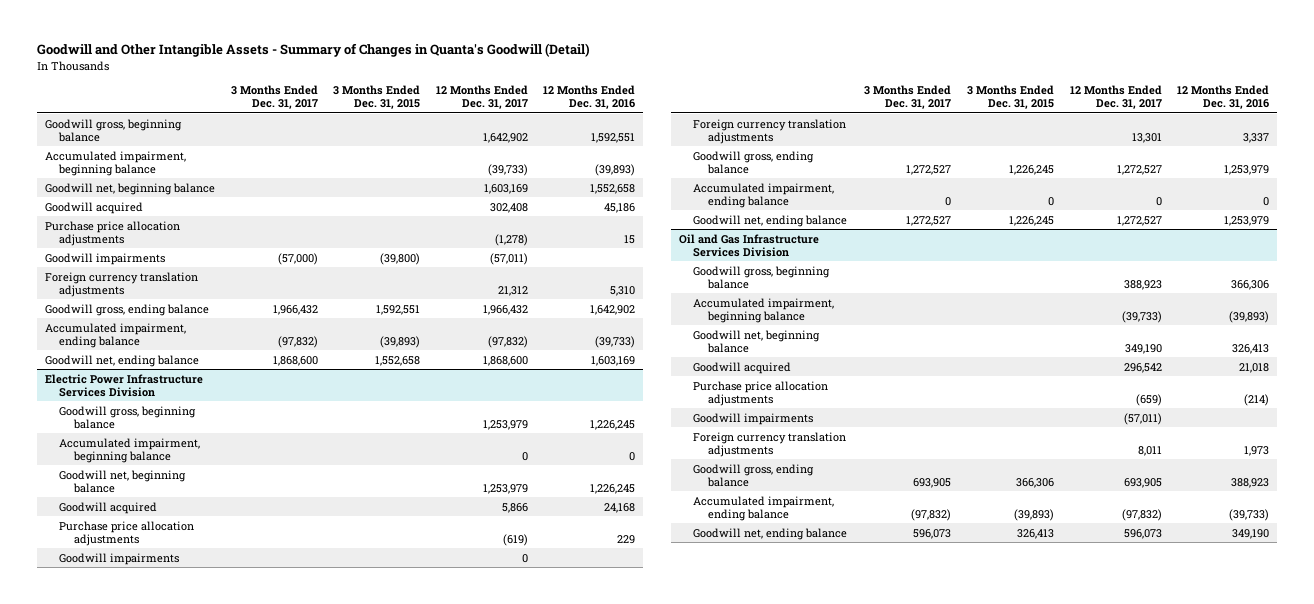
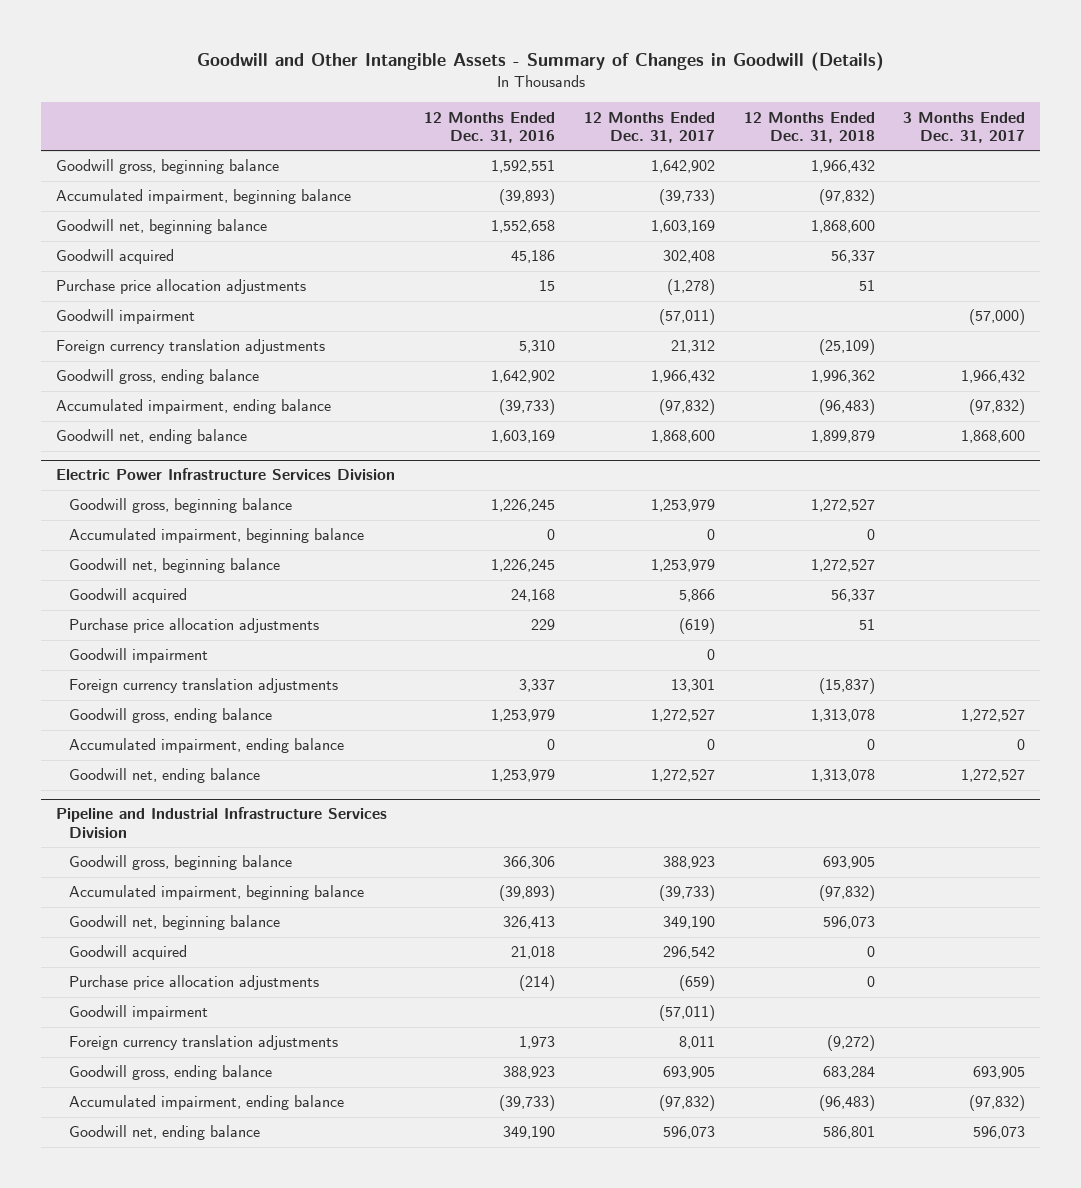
- Goodwill and Other Intangible Assets - Summary of Changes in Quanta's Goodwill (Detail)
+ Goodwill and Other Intangible Assets - Summary of Changes in Goodwill (Details)
- | 3 Months Ended Dec. 31, 2017 | 3 Months Ended Dec. 31, 2015 | 12 Months Ended Dec. 31, 2017 | 12 Months Ended Dec. 31, 2016
+ | 12 Months Ended Dec. 31, 2016 | 12 Months Ended Dec. 31, 2017 | 12 Months Ended Dec. 31, 2018 | 3 Months Ended Dec. 31, 2017
- Goodwill impairments | (57,000) | (39,800) | (57,011) |
+ Goodwill impairment | | (57,011) | | (57,000)
@ Electric Power Infrastructure Services Division
- Goodwill impairments | | | 0 |
+ Goodwill impairment | | 0 | |
- Oil and Gas Infrastructure Services Division
+ Pipeline and Industrial Infrastructure Services Division
- Goodwill impairments | | | (57,011) |
+ Goodwill impairment | | (57,011) | |

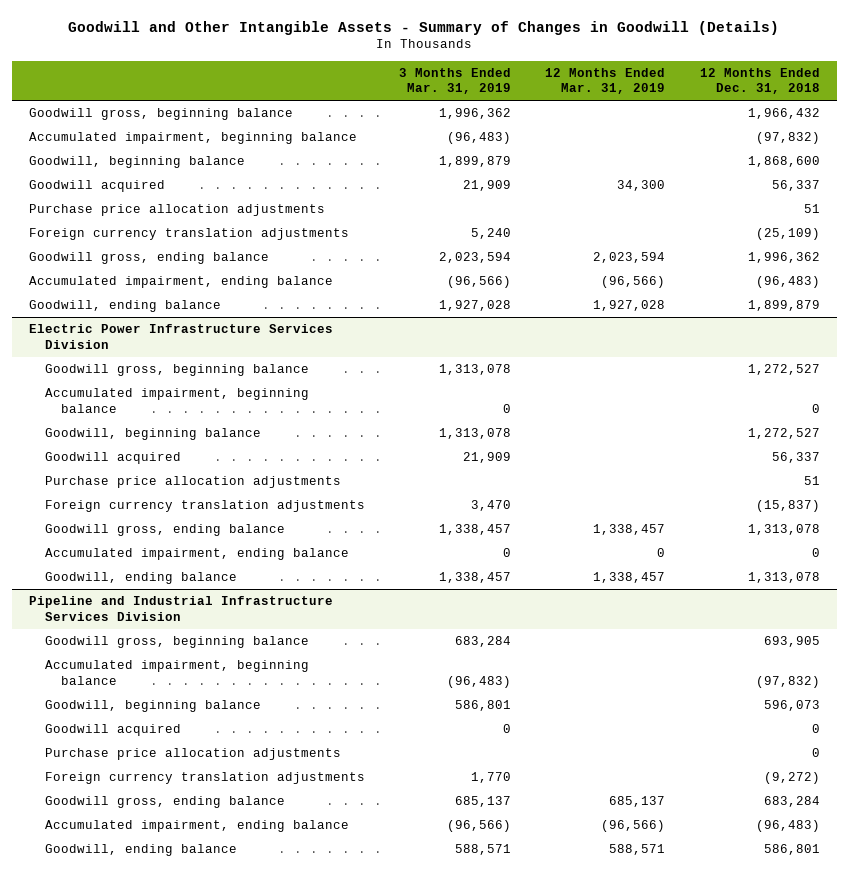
- | 12 Months Ended Dec. 31, 2016 | 12 Months Ended Dec. 31, 2017 | 12 Months Ended Dec. 31, 2018 | 3 Months Ended Dec. 31, 2017
+ | 3 Months Ended Mar. 31, 2019 | 12 Months Ended Mar. 31, 2019 | 12 Months Ended Dec. 31, 2018
- Goodwill net, beginning balance | 1,552,658 | 1,603,169 | 1,868,600 |
+ Goodwill, beginning balance | 1,899,879 | | 1,868,600
- Goodwill impairment | | (57,011) | | (57,000)
- Goodwill net, ending balance | 1,603,169 | 1,868,600 | 1,899,879 | 1,868,600
+ Goodwill, ending balance | 1,927,028 | 1,927,028 | 1,899,879
@ Electric Power Infrastructure Services Division
- Goodwill net, beginning balance | 1,226,245 | 1,253,979 | 1,272,527 |
+ Goodwill, beginning balance | 1,313,078 | | 1,272,527
- Goodwill impairment | | 0 | |
- Goodwill net, ending balance | 1,253,979 | 1,272,527 | 1,313,078 | 1,272,527
+ Goodwill, ending balance | 1,338,457 | 1,338,457 | 1,313,078
@ Pipeline and Industrial Infrastructure Services Division
- Goodwill net, beginning balance | 326,413 | 349,190 | 596,073 |
+ Goodwill, beginning balance | 586,801 | | 596,073
- Goodwill impairment | | (57,011) | |
- Goodwill net, ending balance | 349,190 | 596,073 | 586,801 | 596,073
+ Goodwill, ending balance | 588,571 | 588,571 | 586,801

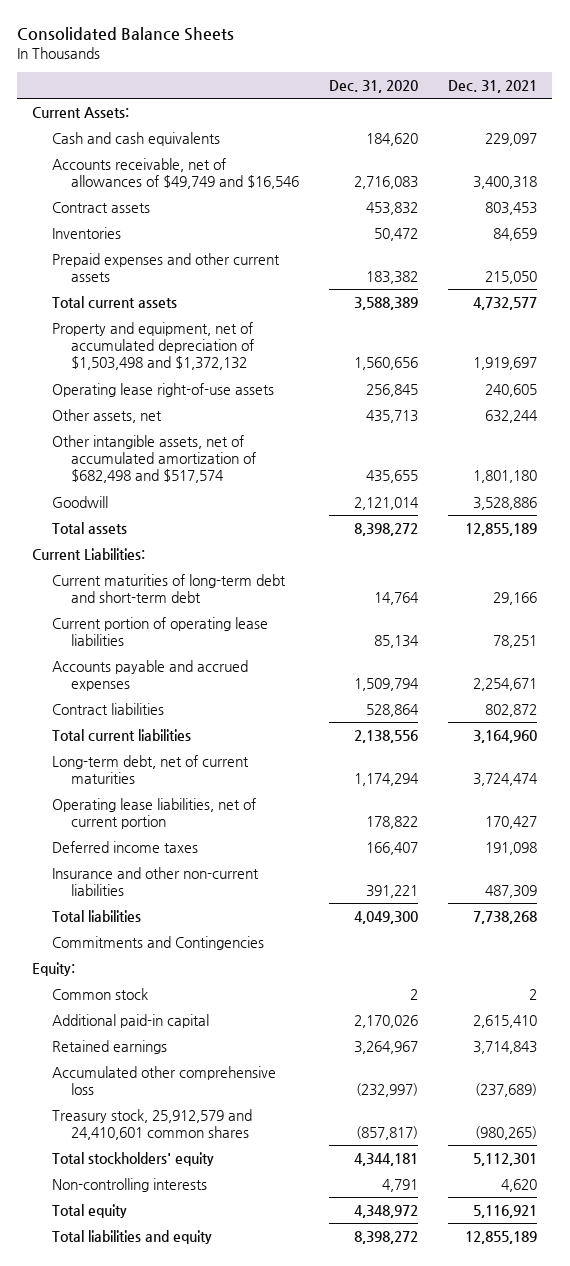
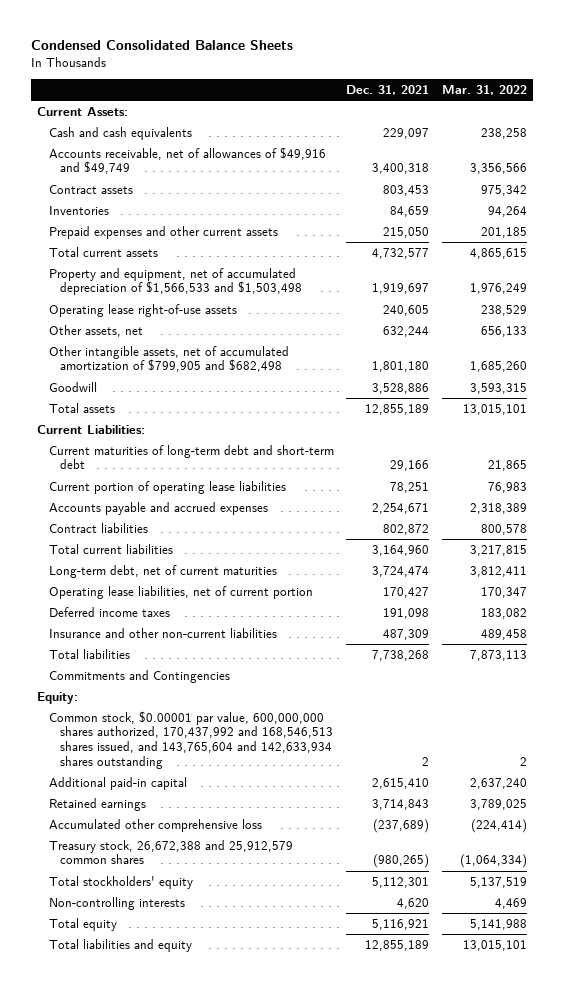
- Consolidated Balance Sheets
+ Condensed Consolidated Balance Sheets
- | Dec. 31, 2020 | Dec. 31, 2021
+ | Dec. 31, 2021 | Mar. 31, 2022
- Accounts receivable, net of allowances of $49,749 and $16,546 | 2,716,083 | 3,400,318
+ Accounts receivable, net of allowances of $49,916 and $49,749 | 3,400,318 | 3,356,566
- Property and equipment, net of accumulated depreciation of $1,503,498 and $1,372,132 | 1,560,656 | 1,919,697
+ Property and equipment, net of accumulated depreciation of $1,566,533 and $1,503,498 | 1,919,697 | 1,976,249
- Other intangible assets, net of accumulated amortization of $682,498 and $517,574 | 435,655 | 1,801,180
+ Other intangible assets, net of accumulated amortization of $799,905 and $682,498 | 1,801,180 | 1,685,260
- Common stock | 2 | 2
+ Common stock, $0.00001 par value, 600,000,000 shares authorized, 170,437,992 and 168,546,513 shares issued, and 143,765,604 and 142,633,934 shares outstanding | 2 | 2
- Treasury stock, 25,912,579 and 24,410,601 common shares | (857,817) | (980,265)
+ Treasury stock, 26,672,388 and 25,912,579 common shares | (980,265) | (1,064,334)

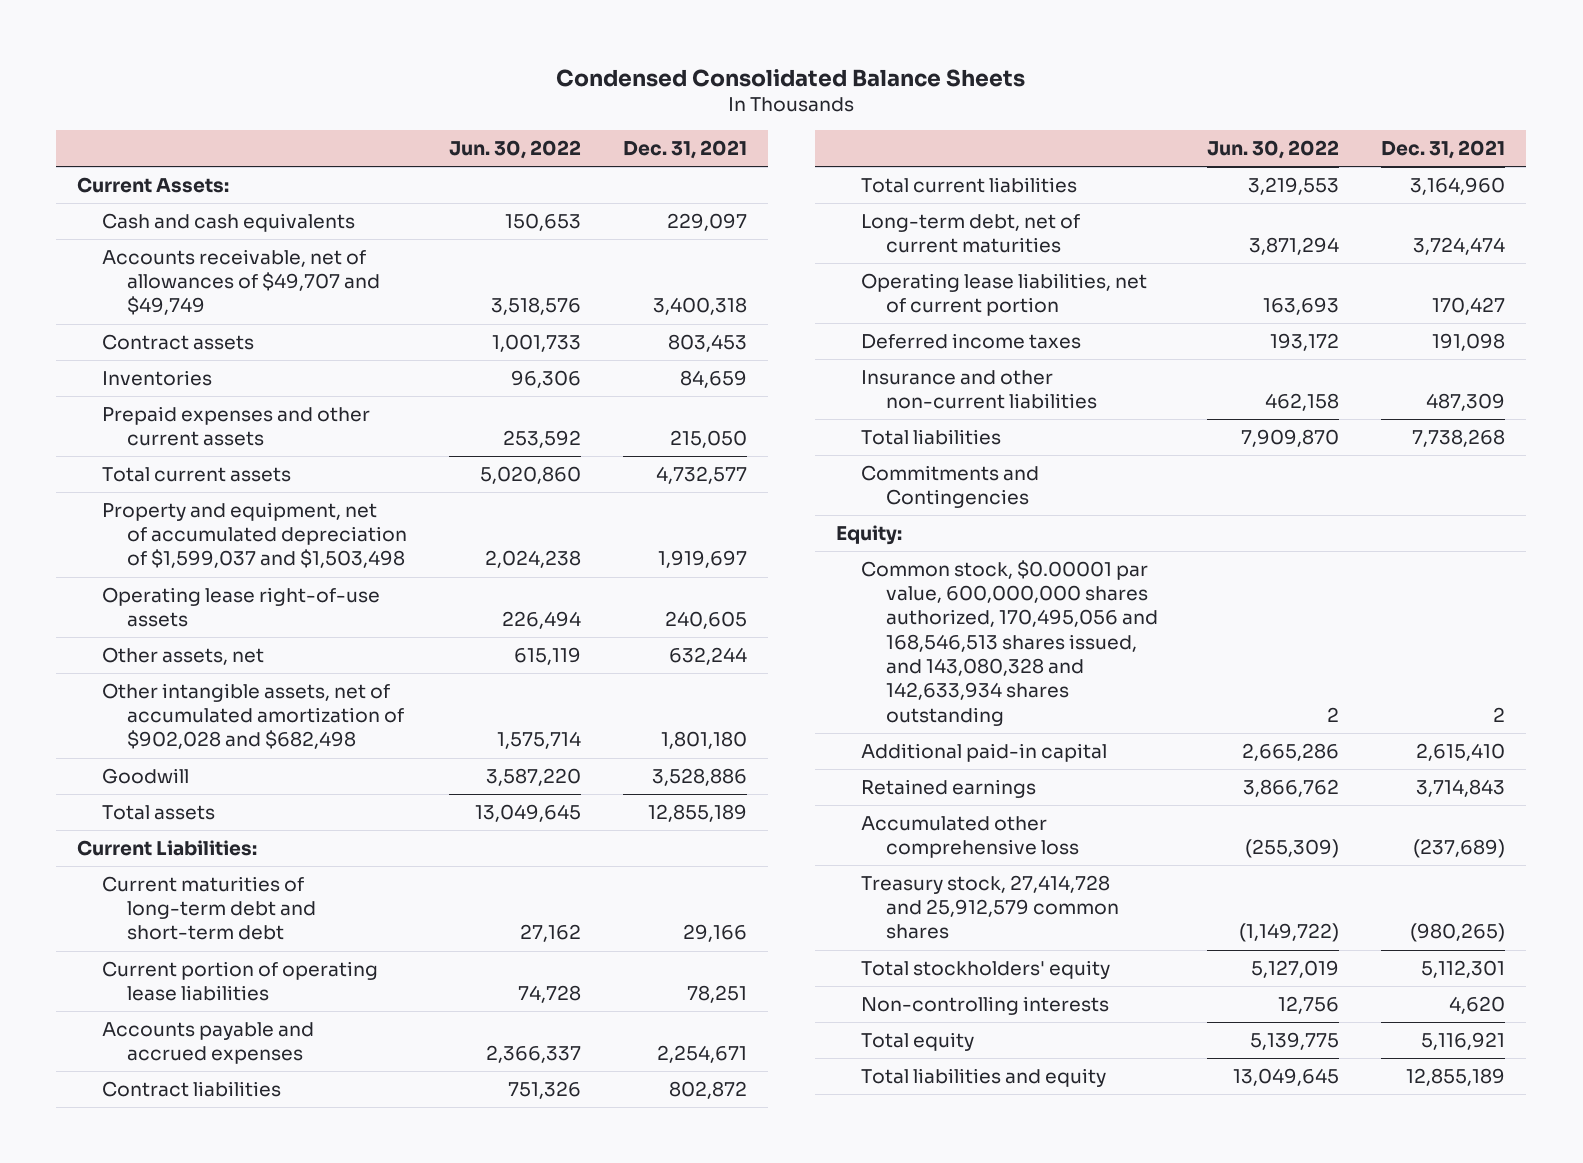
- | Dec. 31, 2021 | Mar. 31, 2022
+ | Jun. 30, 2022 | Dec. 31, 2021
- Accounts receivable, net of allowances of $49,916 and $49,749 | 3,400,318 | 3,356,566
+ Accounts receivable, net of allowances of $49,707 and $49,749 | 3,518,576 | 3,400,318
- Property and equipment, net of accumulated depreciation of $1,566,533 and $1,503,498 | 1,919,697 | 1,976,249
+ Property and equipment, net of accumulated depreciation of $1,599,037 and $1,503,498 | 2,024,238 | 1,919,697
- Other intangible assets, net of accumulated amortization of $799,905 and $682,498 | 1,801,180 | 1,685,260
+ Other intangible assets, net of accumulated amortization of $902,028 and $682,498 | 1,575,714 | 1,801,180
- Common stock, $0.00001 par value, 600,000,000 shares authorized, 170,437,992 and 168,546,513 shares issued, and 143,765,604 and 142,633,934 shares outstanding | 2 | 2
+ Common stock, $0.00001 par value, 600,000,000 shares authorized, 170,495,056 and 168,546,513 shares issued, and 143,080,328 and 142,633,934 shares outstanding | 2 | 2
- Treasury stock, 26,672,388 and 25,912,579 common shares | (980,265) | (1,064,334)
+ Treasury stock, 27,414,728 and 25,912,579 common shares | (1,149,722) | (980,265)

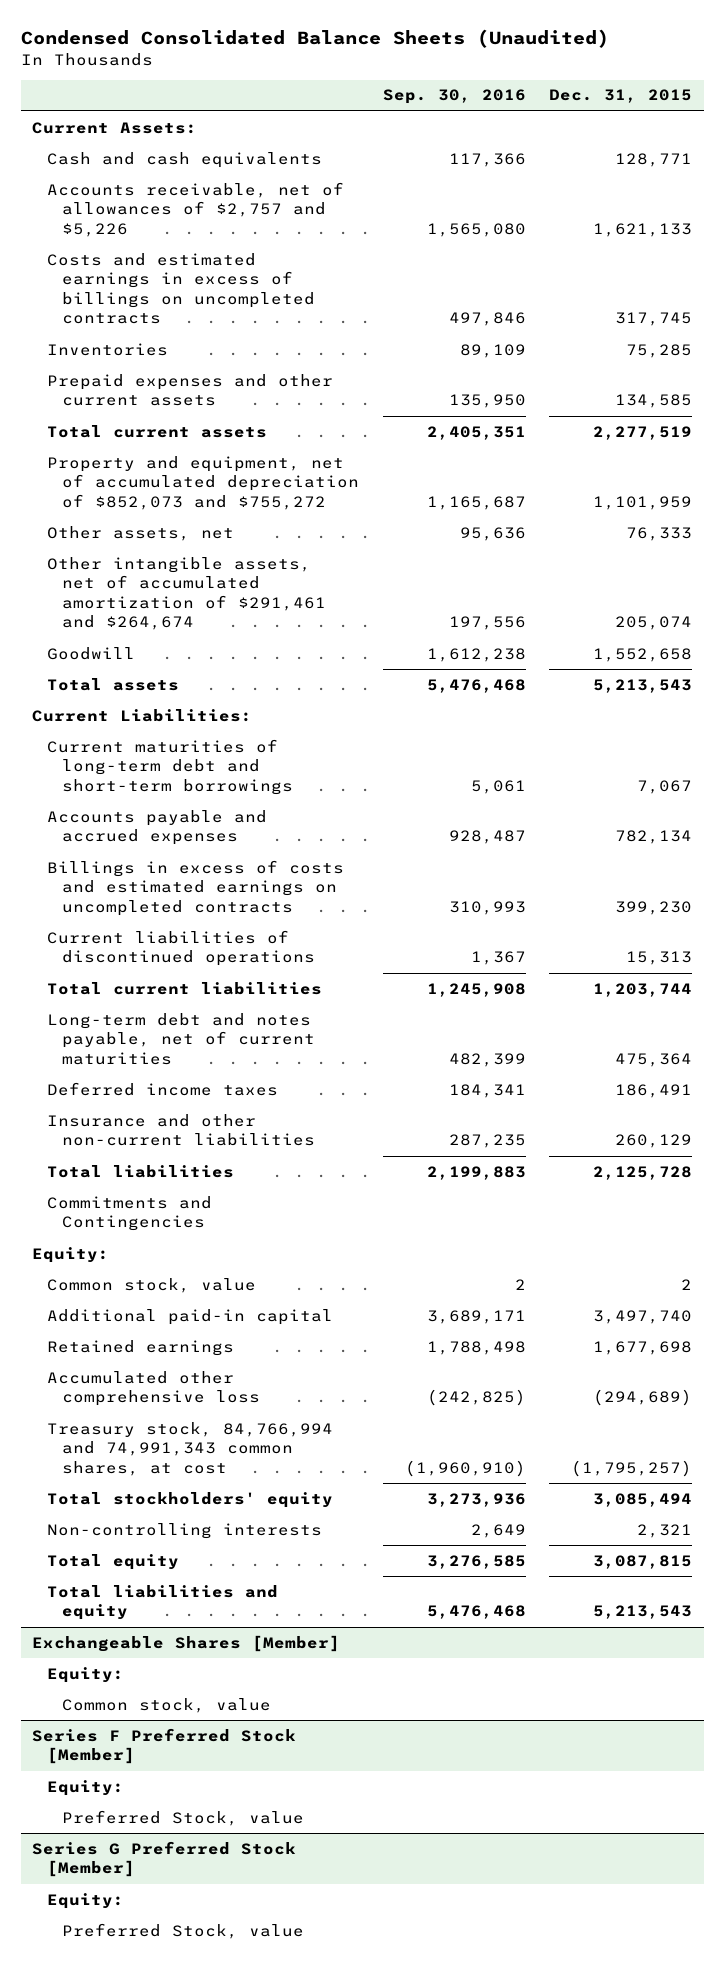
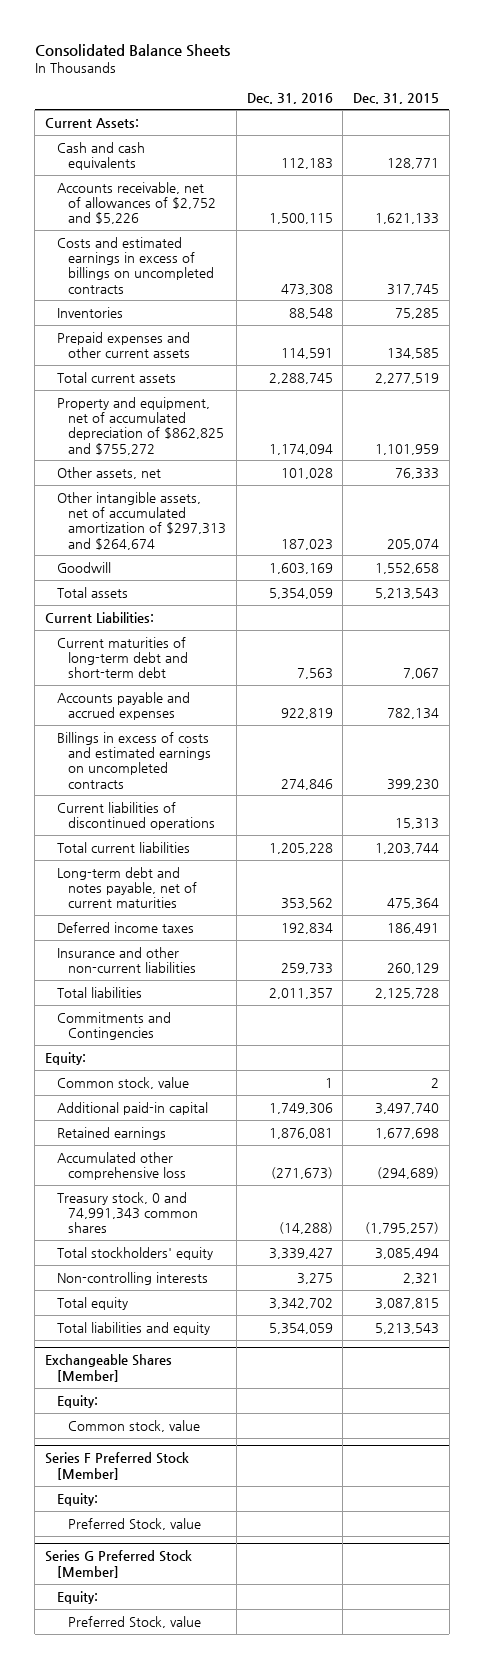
- Condensed Consolidated Balance Sheets (Unaudited)
+ Consolidated Balance Sheets
- | Sep. 30, 2016 | Dec. 31, 2015
+ | Dec. 31, 2016 | Dec. 31, 2015
- Accounts receivable, net of allowances of $2,757 and $5,226 | 1,565,080 | 1,621,133
+ Accounts receivable, net of allowances of $2,752 and $5,226 | 1,500,115 | 1,621,133
- Property and equipment, net of accumulated depreciation of $852,073 and $755,272 | 1,165,687 | 1,101,959
+ Property and equipment, net of accumulated depreciation of $862,825 and $755,272 | 1,174,094 | 1,101,959
- Other intangible assets, net of accumulated amortization of $291,461 and $264,674 | 197,556 | 205,074
+ Other intangible assets, net of accumulated amortization of $297,313 and $264,674 | 187,023 | 205,074
- Current maturities of long-term debt and short-term borrowings | 5,061 | 7,067
+ Current maturities of long-term debt and short-term debt | 7,563 | 7,067
- Treasury stock, 84,766,994 and 74,991,343 common shares, at cost | (1,960,910) | (1,795,257)
+ Treasury stock, 0 and 74,991,343 common shares | (14,288) | (1,795,257)

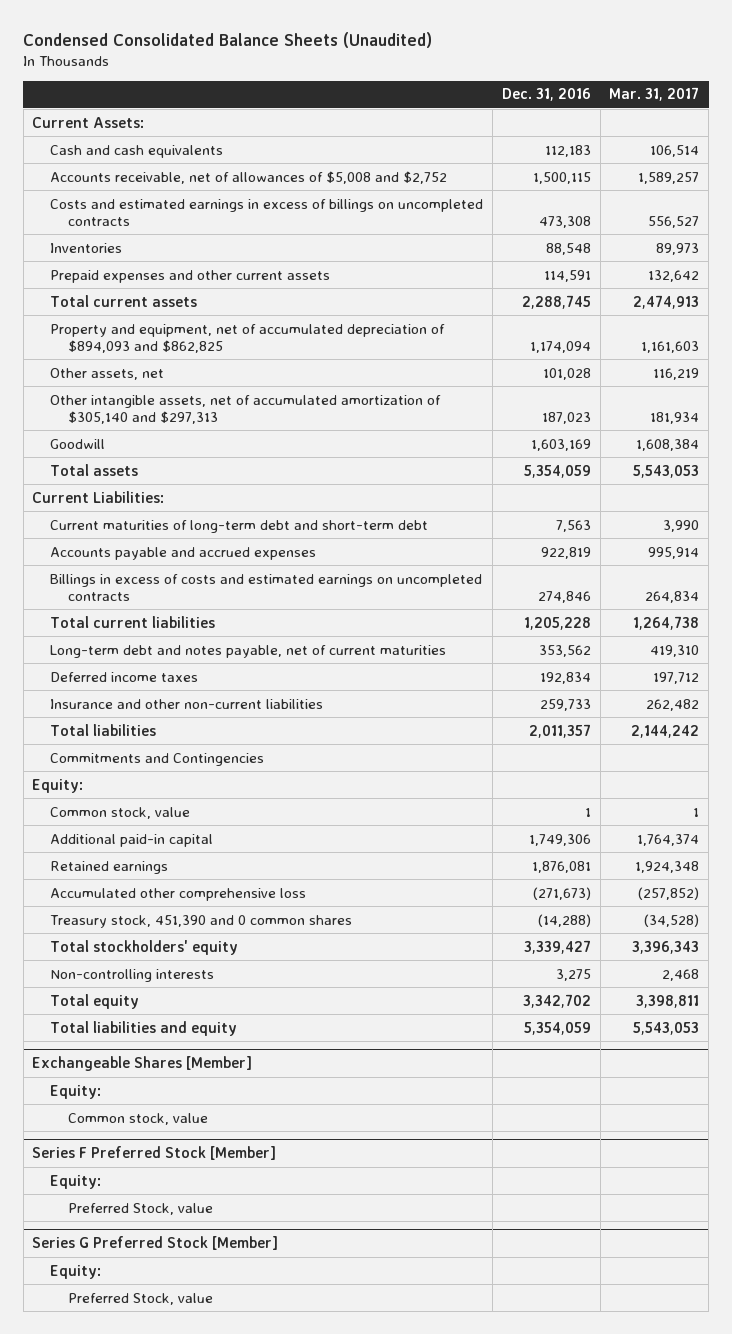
- Consolidated Balance Sheets
+ Condensed Consolidated Balance Sheets (Unaudited)
- | Dec. 31, 2016 | Dec. 31, 2015
+ | Dec. 31, 2016 | Mar. 31, 2017
- Accounts receivable, net of allowances of $2,752 and $5,226 | 1,500,115 | 1,621,133
+ Accounts receivable, net of allowances of $5,008 and $2,752 | 1,500,115 | 1,589,257
- Property and equipment, net of accumulated depreciation of $862,825 and $755,272 | 1,174,094 | 1,101,959
+ Property and equipment, net of accumulated depreciation of $894,093 and $862,825 | 1,174,094 | 1,161,603
- Other intangible assets, net of accumulated amortization of $297,313 and $264,674 | 187,023 | 205,074
+ Other intangible assets, net of accumulated amortization of $305,140 and $297,313 | 187,023 | 181,934
- Current liabilities of discontinued operations | | 15,313
- Treasury stock, 0 and 74,991,343 common shares | (14,288) | (1,795,257)
+ Treasury stock, 451,390 and 0 common shares | (14,288) | (34,528)

